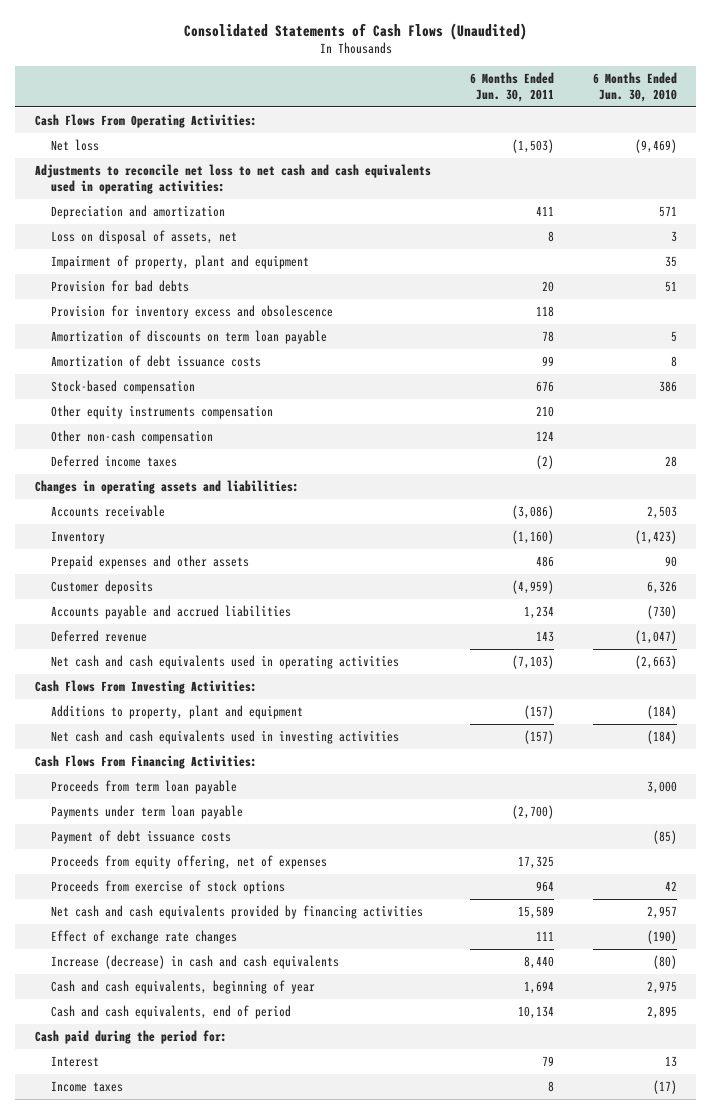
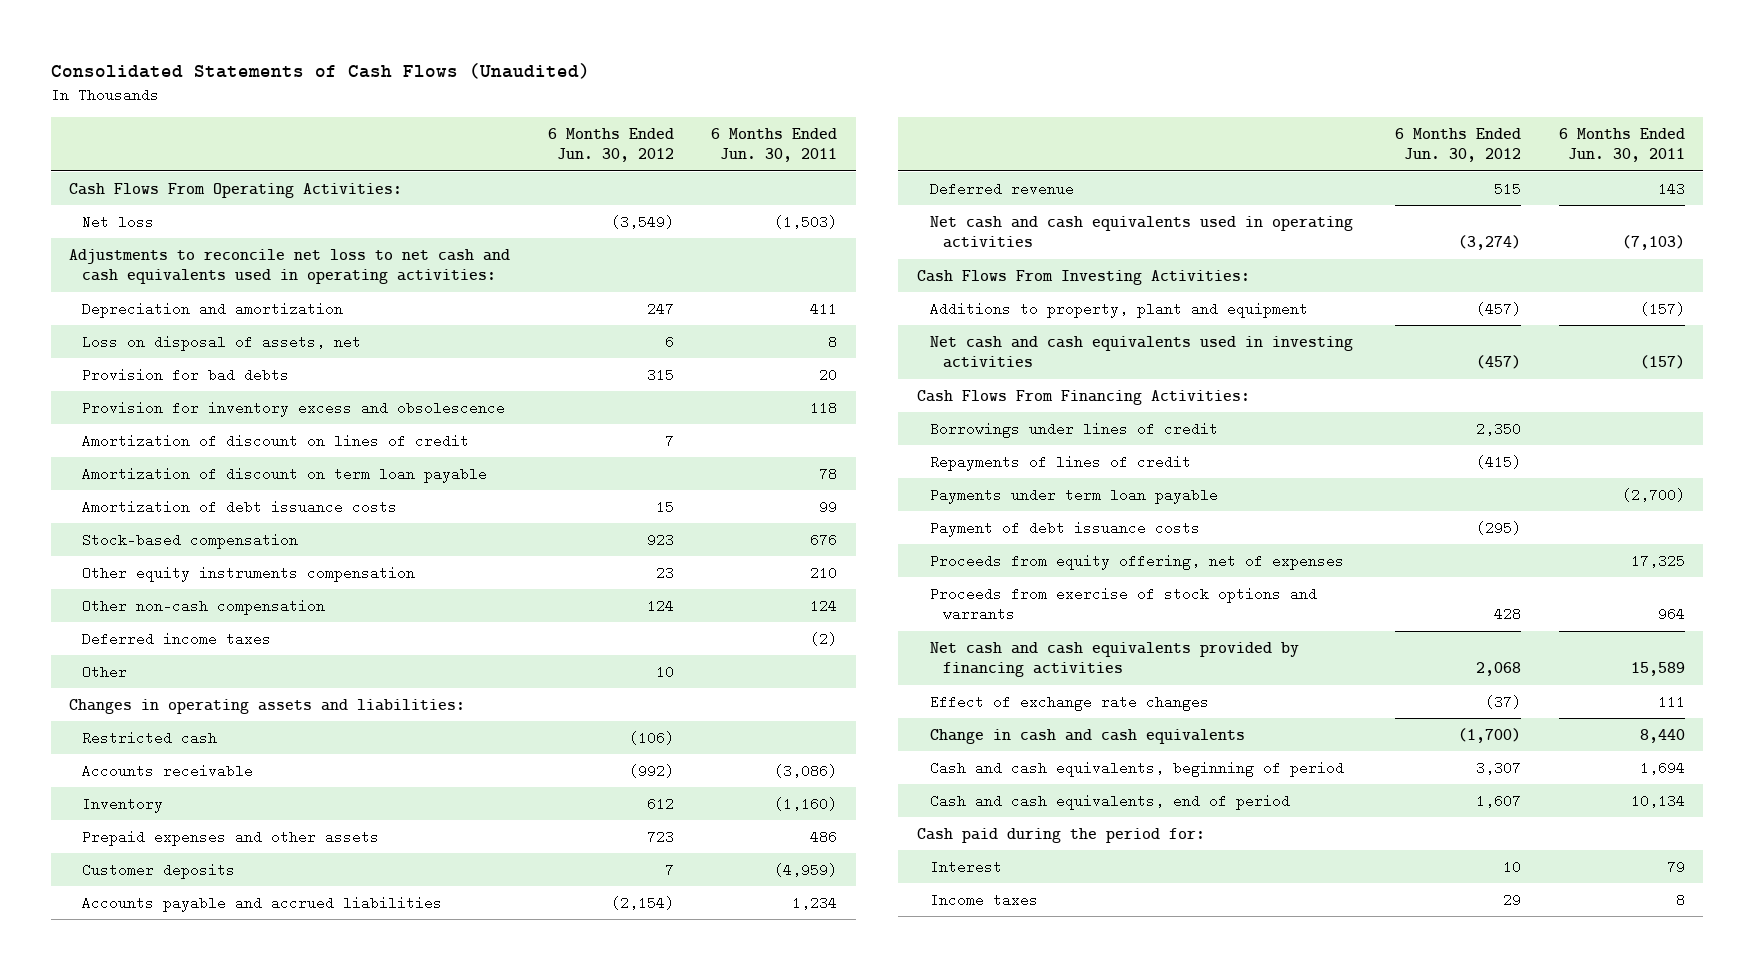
- | 6 Months Ended Jun. 30, 2011 | 6 Months Ended Jun. 30, 2010
+ | 6 Months Ended Jun. 30, 2012 | 6 Months Ended Jun. 30, 2011
- Impairment of property, plant and equipment | | 35
- Amortization of discounts on term loan payable | 78 | 5
+ Amortization of discount on lines of credit | 7 |
+ Amortization of discount on term loan payable | | 78
+ Other | 10 |
+ Restricted cash | (106) |
- Proceeds from term loan payable | | 3,000
+ Borrowings under lines of credit | 2,350 |
+ Repayments of lines of credit | (415) |
- Proceeds from exercise of stock options | 964 | 42
+ Proceeds from exercise of stock options and warrants | 428 | 964
- Increase (decrease) in cash and cash equivalents | 8,440 | (80)
- Cash and cash equivalents, beginning of year | 1,694 | 2,975
+ Change in cash and cash equivalents | (1,700) | 8,440
+ Cash and cash equivalents, beginning of period | 3,307 | 1,694

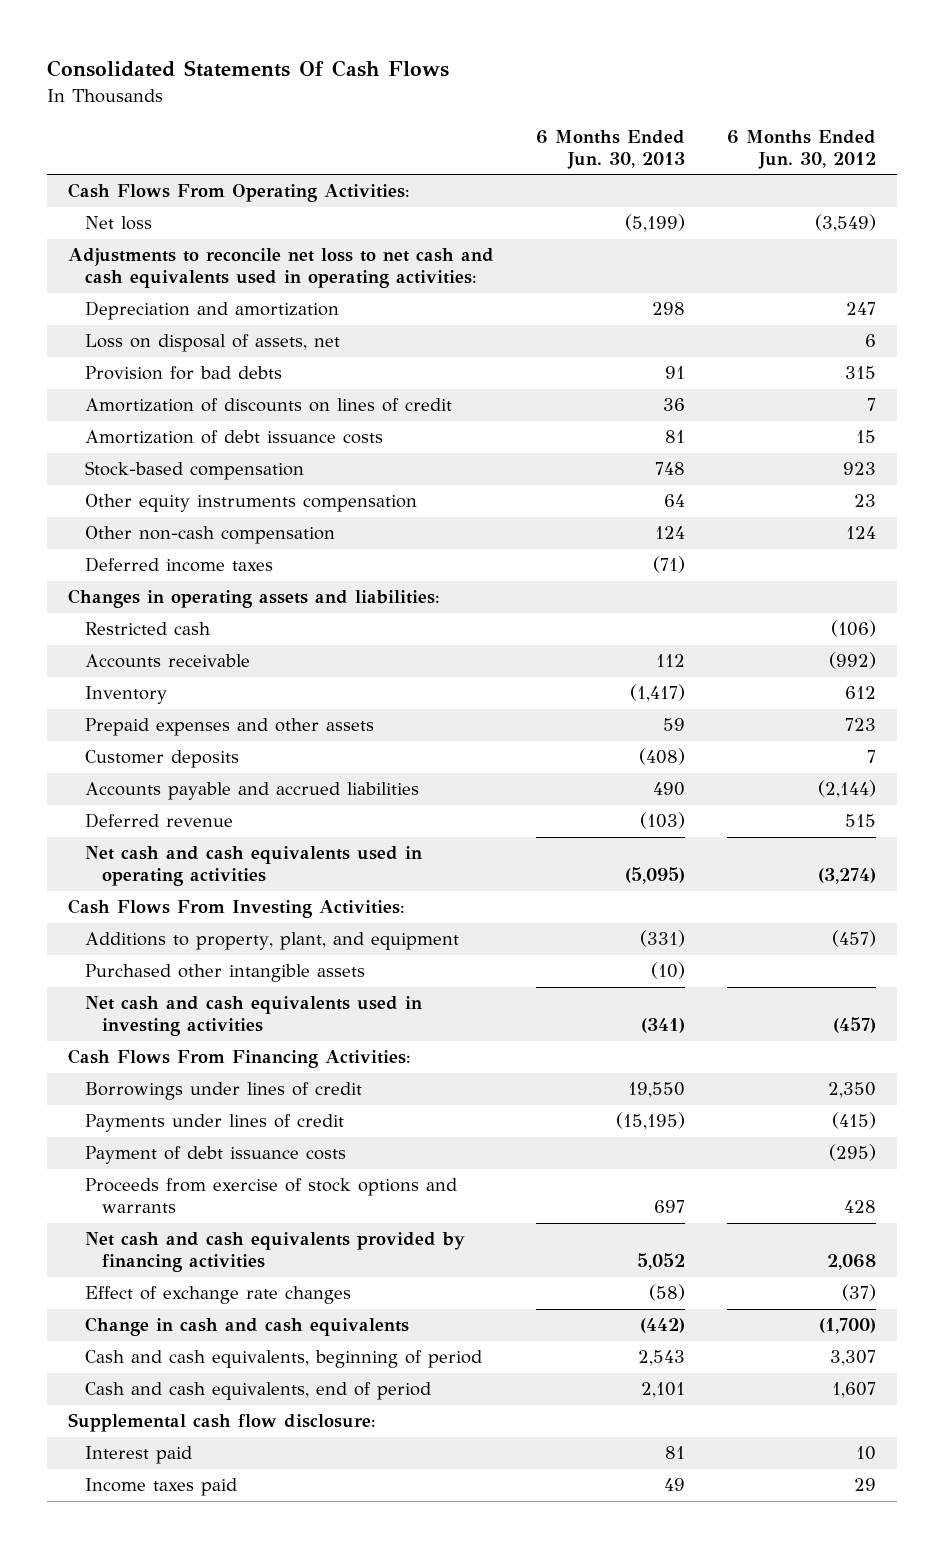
- Consolidated Statements of Cash Flows (Unaudited)
+ Consolidated Statements Of Cash Flows
- | 6 Months Ended Jun. 30, 2012 | 6 Months Ended Jun. 30, 2011
+ | 6 Months Ended Jun. 30, 2013 | 6 Months Ended Jun. 30, 2012
- Provision for inventory excess and obsolescence | | 118
- Amortization of discount on lines of credit | 7 |
- Amortization of discount on term loan payable | | 78
+ Amortization of discounts on lines of credit | 36 | 7
- Other | 10 |
- Accounts payable and accrued liabilities | (2,154) | 1,234
+ Accounts payable and accrued liabilities | 490 | (2,144)
- Additions to property, plant and equipment | (457) | (157)
+ Additions to property, plant, and equipment | (331) | (457)
+ Purchased other intangible assets | (10) |
- Repayments of lines of credit | (415) |
- Payments under term loan payable | | (2,700)
+ Payments under lines of credit | (15,195) | (415)
- Proceeds from equity offering, net of expenses | | 17,325
- Cash paid during the period for:
- Interest | 10 | 79
- Income taxes | 29 | 8
+ Supplemental cash flow disclosure:
+ Interest paid | 81 | 10
+ Income taxes paid | 49 | 29

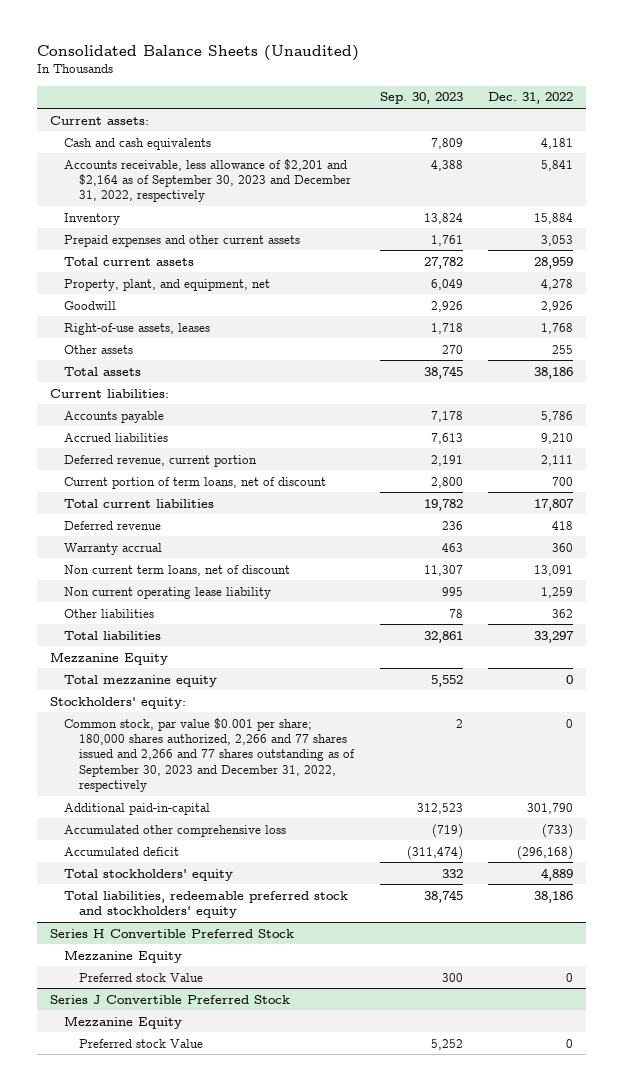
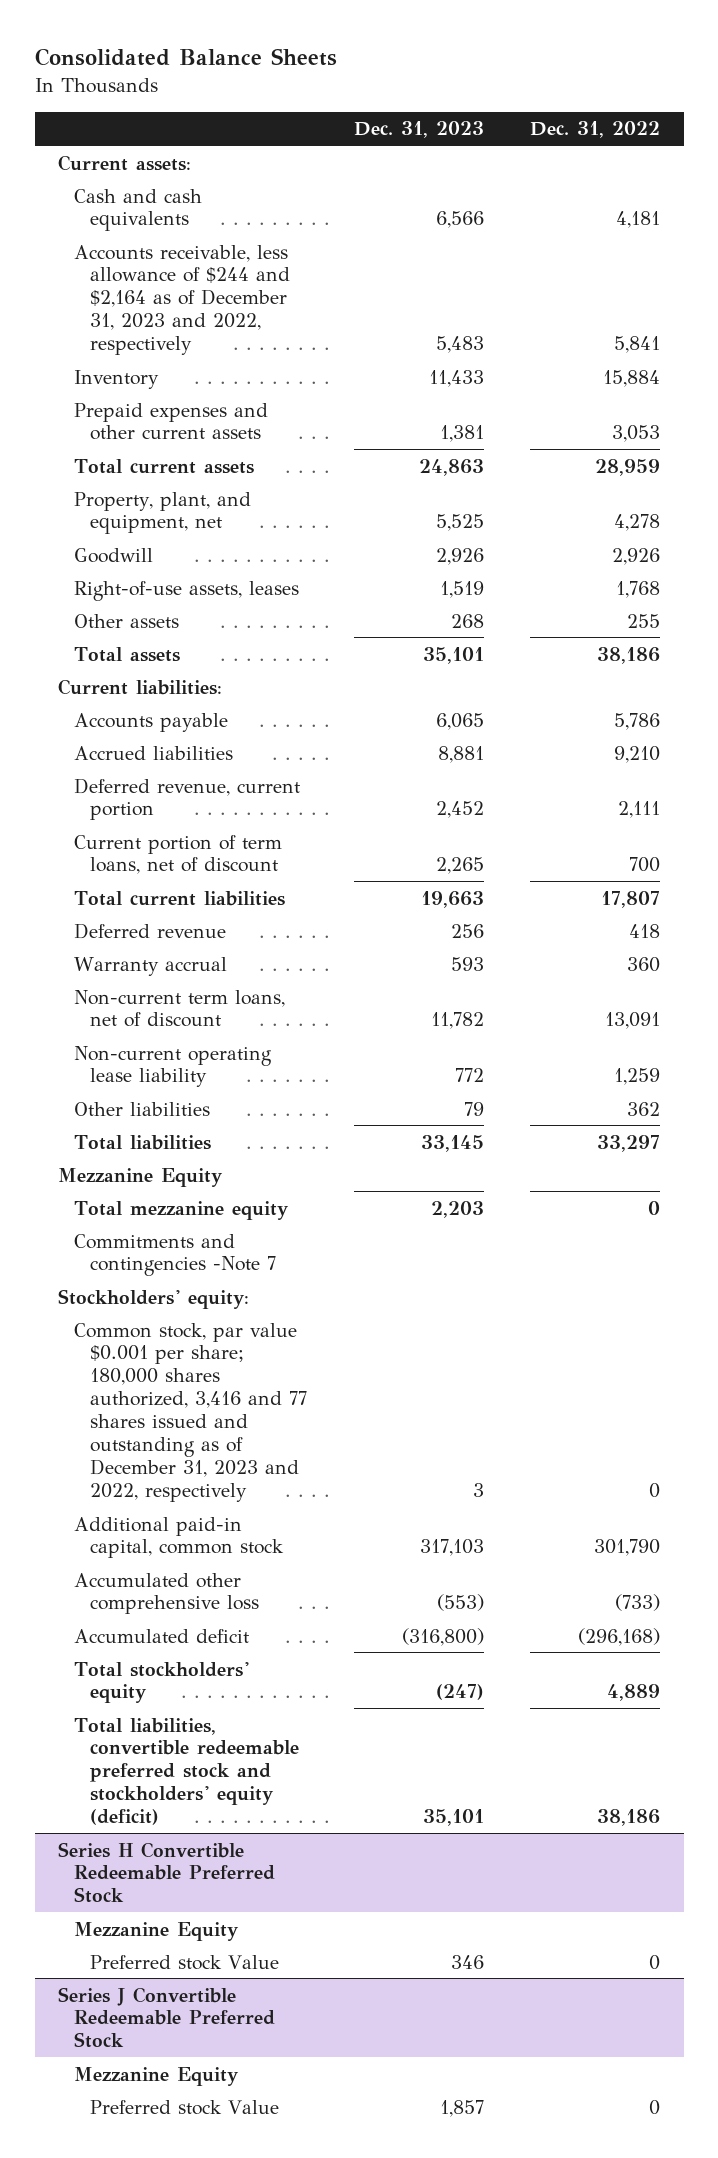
- Consolidated Balance Sheets (Unaudited)
+ Consolidated Balance Sheets
- | Sep. 30, 2023 | Dec. 31, 2022
+ | Dec. 31, 2023 | Dec. 31, 2022
- Accounts receivable, less allowance of $2,201 and $2,164 as of September 30, 2023 and December 31, 2022, respectively | 4,388 | 5,841
+ Accounts receivable, less allowance of $244 and $2,164 as of December 31, 2023 and 2022, respectively | 5,483 | 5,841
- Non current term loans, net of discount | 11,307 | 13,091
- Non current operating lease liability | 995 | 1,259
+ Non-current term loans, net of discount | 11,782 | 13,091
+ Non-current operating lease liability | 772 | 1,259
+ Commitments and contingencies -Note 7
- Common stock, par value $0.001 per share; 180,000 shares authorized, 2,266 and 77 shares issued and 2,266 and 77 shares outstanding as of September 30, 2023 and December 31, 2022, respectively | 2 | 0
- Additional paid-in-capital | 312,523 | 301,790
+ Common stock, par value $0.001 per share; 180,000 shares authorized, 3,416 and 77 shares issued and outstanding as of December 31, 2023 and 2022, respectively | 3 | 0
+ Additional paid-in capital, common stock | 317,103 | 301,790
- Total liabilities, redeemable preferred stock and stockholders' equity | 38,745 | 38,186
- Series H Convertible Preferred Stock
+ Total liabilities, convertible redeemable preferred stock and stockholders' equity (deficit) | 35,101 | 38,186
+ Series H Convertible Redeemable Preferred Stock
- Series J Convertible Preferred Stock
+ Series J Convertible Redeemable Preferred Stock

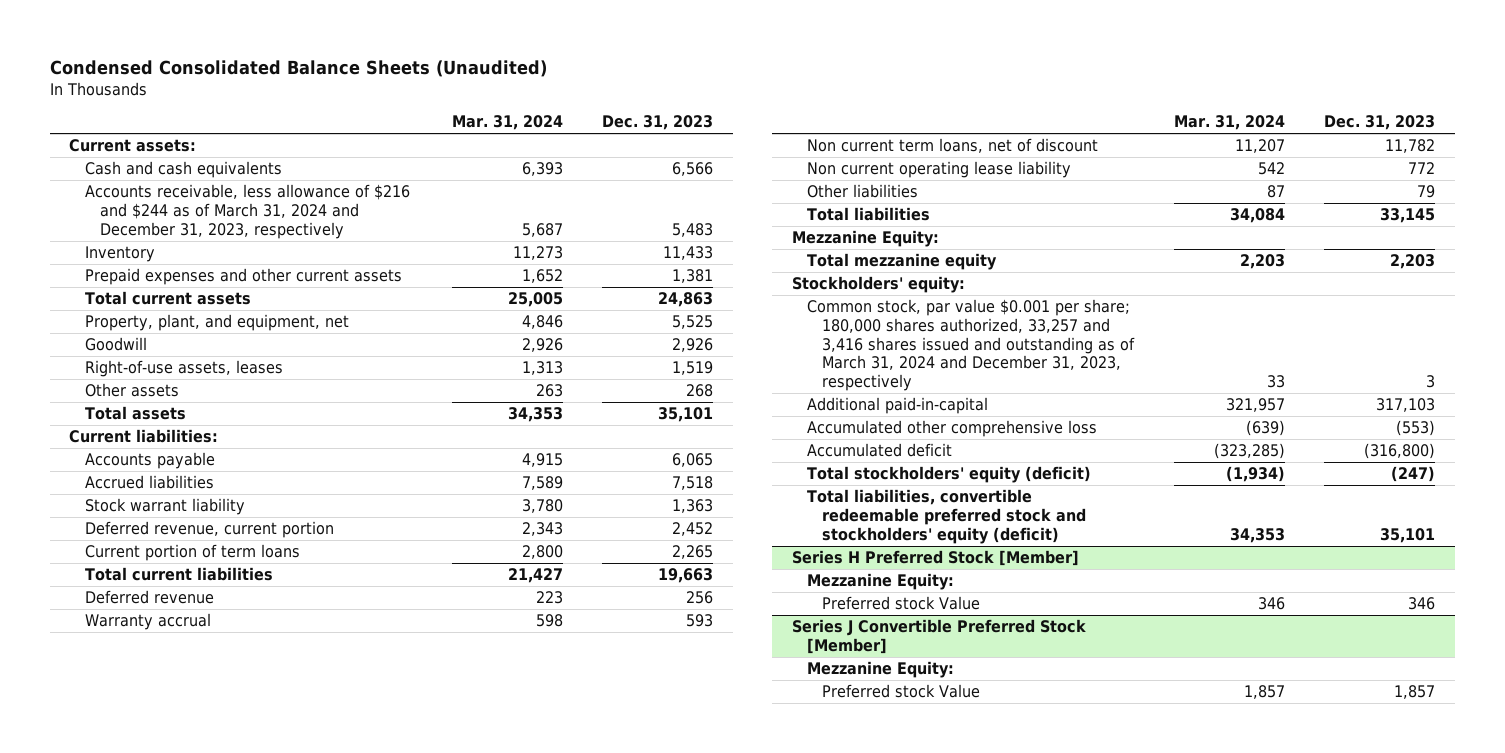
- Consolidated Balance Sheets
+ Condensed Consolidated Balance Sheets (Unaudited)
- | Dec. 31, 2023 | Dec. 31, 2022
+ | Mar. 31, 2024 | Dec. 31, 2023
- Accounts receivable, less allowance of $244 and $2,164 as of December 31, 2023 and 2022, respectively | 5,483 | 5,841
+ Accounts receivable, less allowance of $216 and $244 as of March 31, 2024 and December 31, 2023, respectively | 5,687 | 5,483
- Accrued liabilities | 8,881 | 9,210
+ Accrued liabilities | 7,589 | 7,518
+ Stock warrant liability | 3,780 | 1,363
- Current portion of term loans, net of discount | 2,265 | 700
+ Current portion of term loans | 2,800 | 2,265
- Non-current term loans, net of discount | 11,782 | 13,091
- Non-current operating lease liability | 772 | 1,259
+ Non current term loans, net of discount | 11,207 | 11,782
+ Non current operating lease liability | 542 | 772
- Mezzanine Equity
+ Mezzanine Equity:
- Commitments and contingencies -Note 7
- Common stock, par value $0.001 per share; 180,000 shares authorized, 3,416 and 77 shares issued and outstanding as of December 31, 2023 and 2022, respectively | 3 | 0
- Additional paid-in capital, common stock | 317,103 | 301,790
+ Common stock, par value $0.001 per share; 180,000 shares authorized, 33,257 and 3,416 shares issued and outstanding as of March 31, 2024 and December 31, 2023, respectively | 33 | 3
+ Additional paid-in-capital | 321,957 | 317,103
- Total stockholders' equity | (247) | 4,889
+ Total stockholders' equity (deficit) | (1,934) | (247)
- Series H Convertible Redeemable Preferred Stock
- Mezzanine Equity
+ Series H Preferred Stock [Member]
+ Mezzanine Equity:
- Series J Convertible Redeemable Preferred Stock
- Mezzanine Equity
+ Series J Convertible Preferred Stock [Member]
+ Mezzanine Equity:

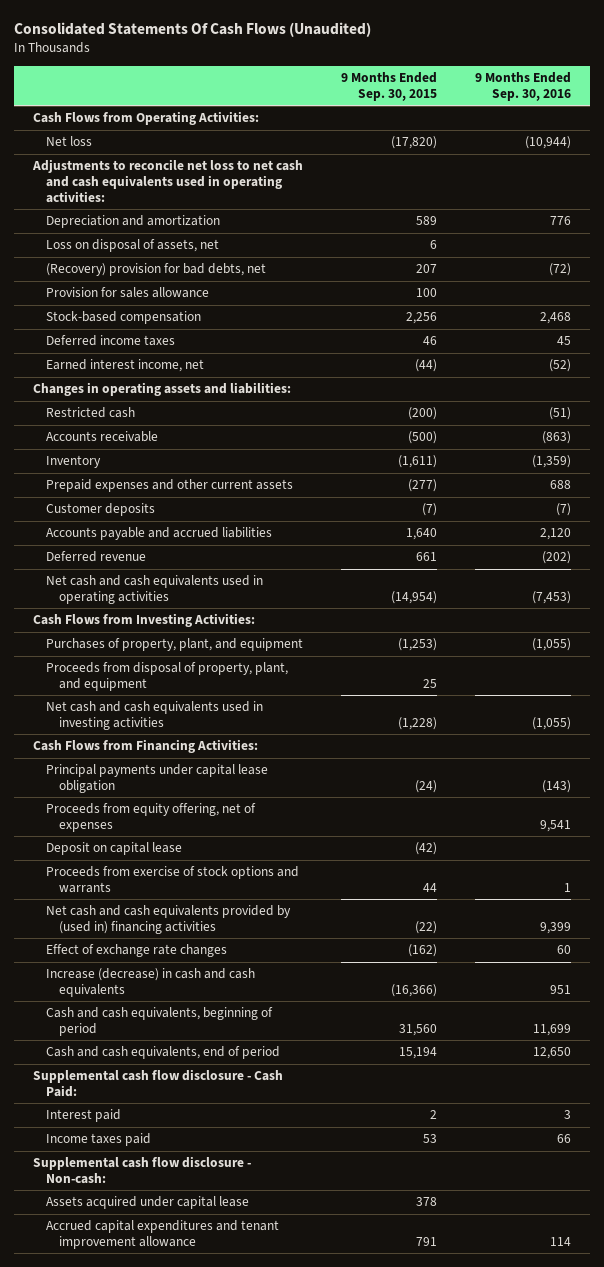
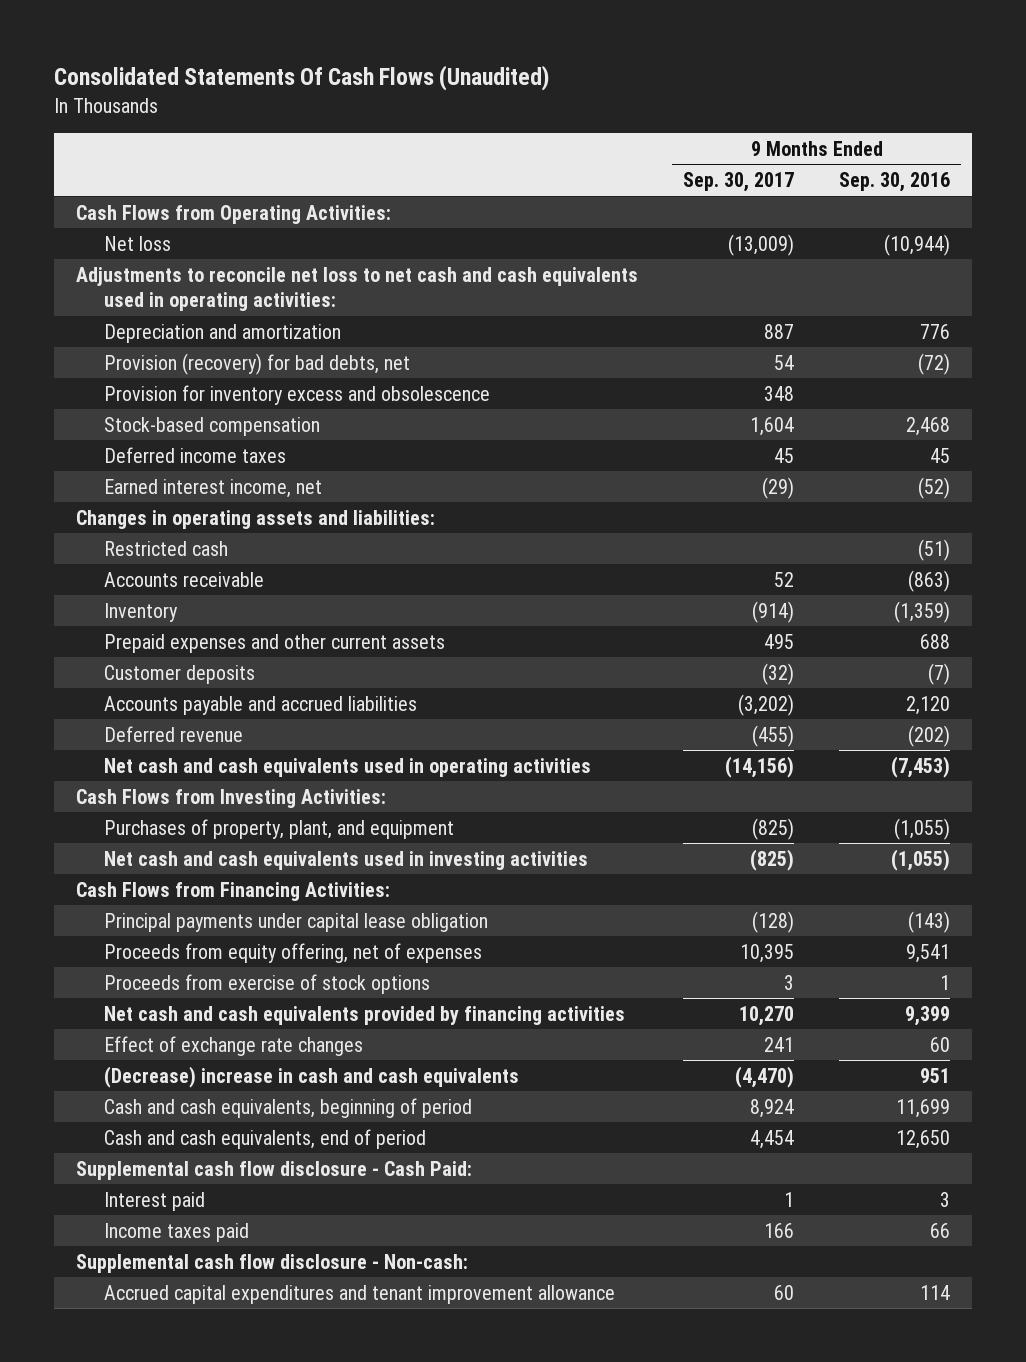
- | 9 Months Ended Sep. 30, 2015 | 9 Months Ended Sep. 30, 2016
+ | 9 Months Ended Sep. 30, 2017 | 9 Months Ended Sep. 30, 2016
- Loss on disposal of assets, net | 6 |
- (Recovery) provision for bad debts, net | 207 | (72)
- Provision for sales allowance | 100 |
+ Provision (recovery) for bad debts, net | 54 | (72)
+ Provision for inventory excess and obsolescence | 348 |
- Proceeds from disposal of property, plant, and equipment | 25 |
- Deposit on capital lease | (42) |
- Proceeds from exercise of stock options and warrants | 44 | 1
- Net cash and cash equivalents provided by (used in) financing activities | (22) | 9,399
+ Proceeds from exercise of stock options | 3 | 1
+ Net cash and cash equivalents provided by financing activities | 10,270 | 9,399
- Increase (decrease) in cash and cash equivalents | (16,366) | 951
+ (Decrease) increase in cash and cash equivalents | (4,470) | 951
- Assets acquired under capital lease | 378 |

